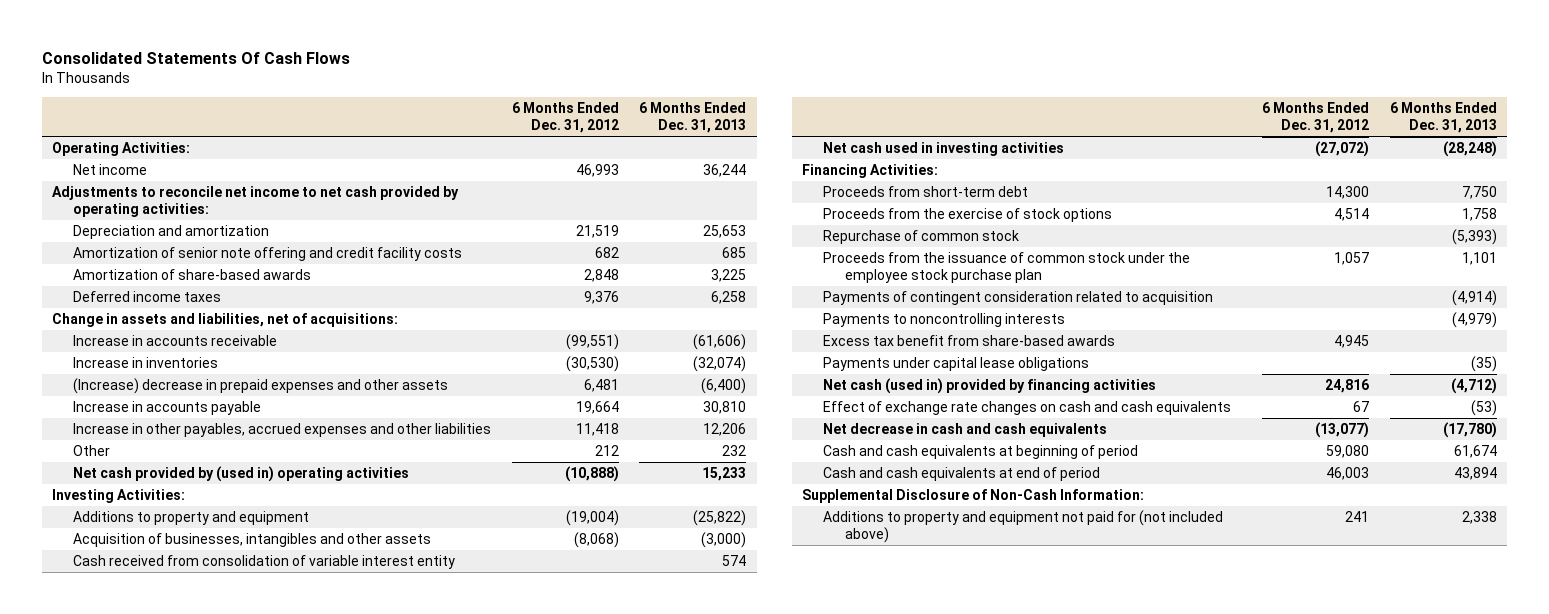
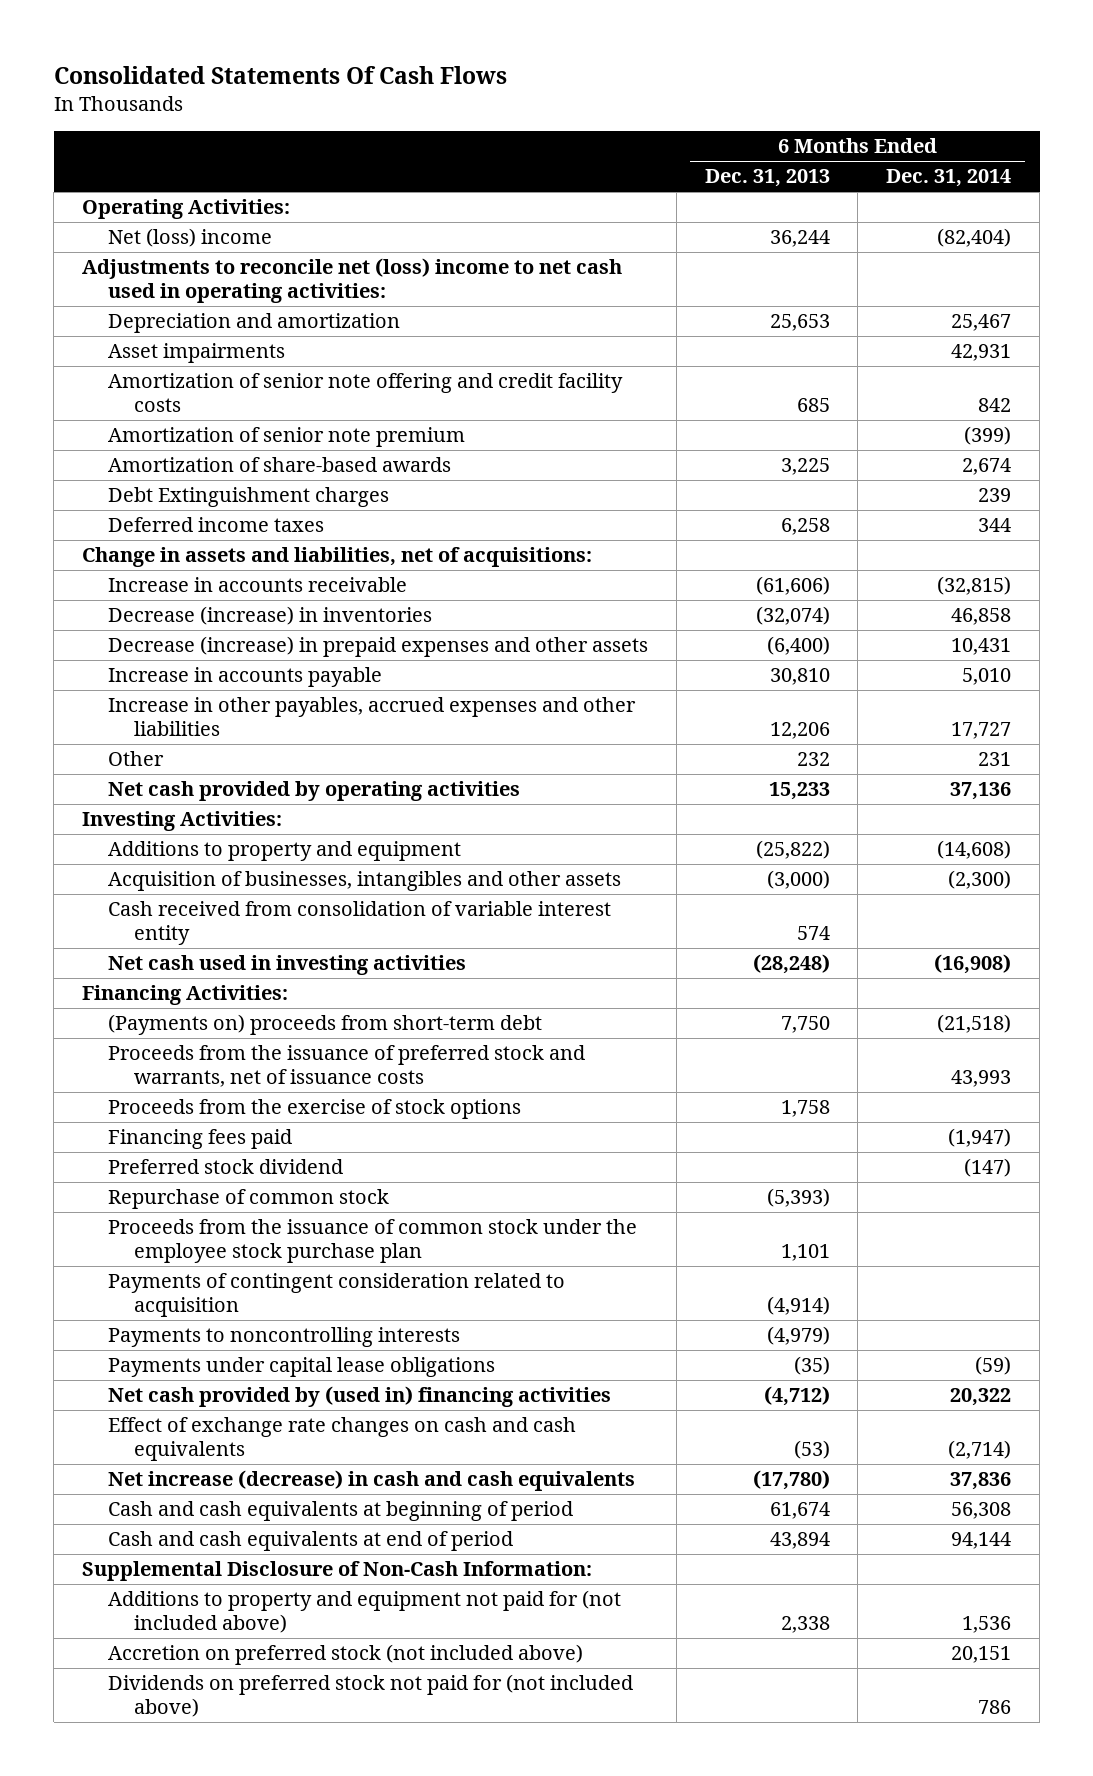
- | 6 Months Ended Dec. 31, 2012 | 6 Months Ended Dec. 31, 2013
+ | 6 Months Ended Dec. 31, 2013 | 6 Months Ended Dec. 31, 2014
- Net income | 46,993 | 36,244
- Adjustments to reconcile net income to net cash provided by operating activities:
+ Net (loss) income | 36,244 | (82,404)
+ Adjustments to reconcile net (loss) income to net cash used in operating activities:
+ Asset impairments | | 42,931
+ Amortization of senior note premium | | (399)
+ Debt Extinguishment charges | | 239
- Increase in inventories | (30,530) | (32,074)
- (Increase) decrease in prepaid expenses and other assets | 6,481 | (6,400)
+ Decrease (increase) in inventories | (32,074) | 46,858
+ Decrease (increase) in prepaid expenses and other assets | (6,400) | 10,431
- Net cash provided by (used in) operating activities | (10,888) | 15,233
+ Net cash provided by operating activities | 15,233 | 37,136
- Proceeds from short-term debt | 14,300 | 7,750
+ (Payments on) proceeds from short-term debt | 7,750 | (21,518)
+ Proceeds from the issuance of preferred stock and warrants, net of issuance costs | | 43,993
+ Financing fees paid | | (1,947)
+ Preferred stock dividend | | (147)
- Excess tax benefit from share-based awards | 4,945 |
- Net cash (used in) provided by financing activities | 24,816 | (4,712)
+ Net cash provided by (used in) financing activities | (4,712) | 20,322
- Net decrease in cash and cash equivalents | (13,077) | (17,780)
+ Net increase (decrease) in cash and cash equivalents | (17,780) | 37,836
+ Accretion on preferred stock (not included above) | | 20,151
+ Dividends on preferred stock not paid for (not included above) | | 786

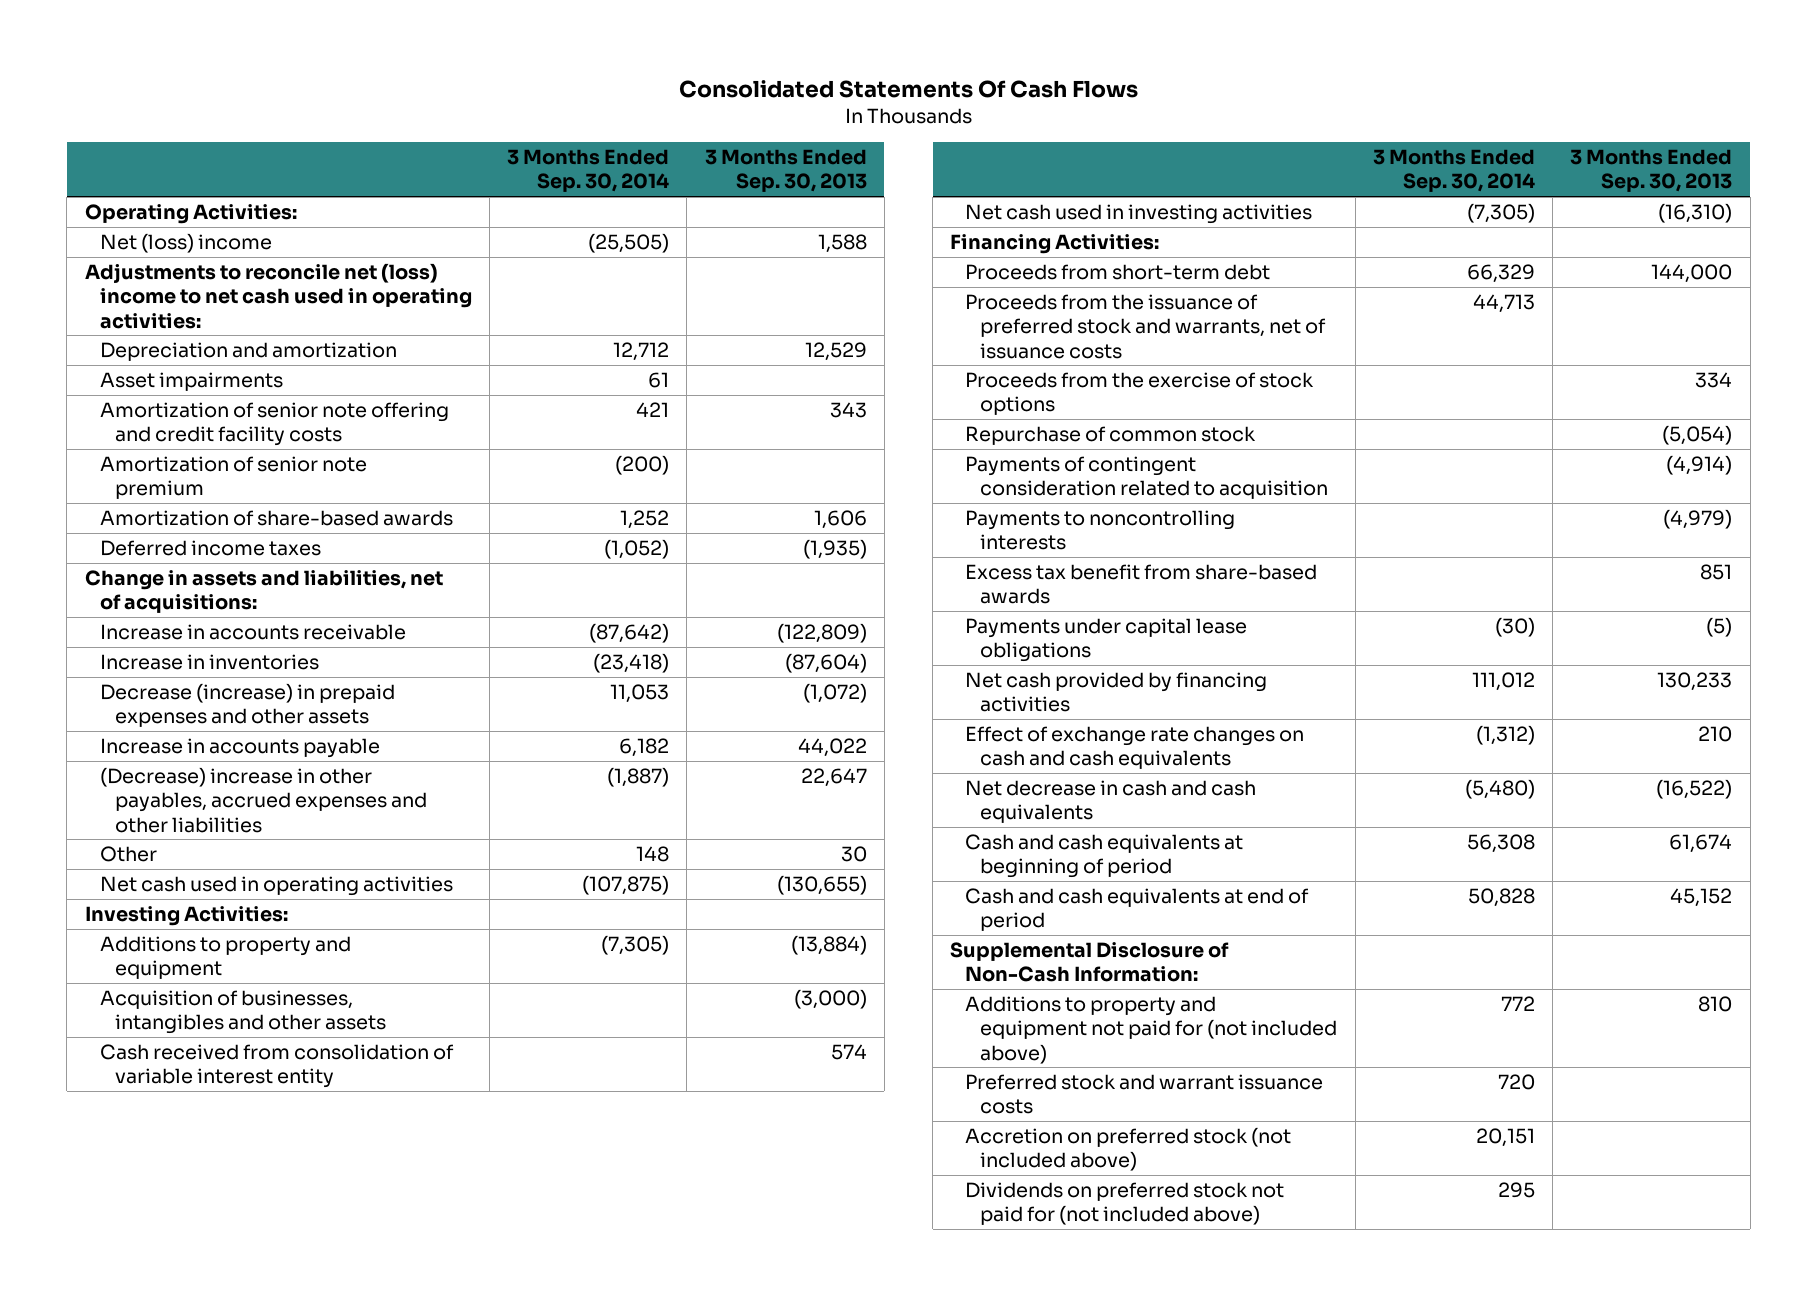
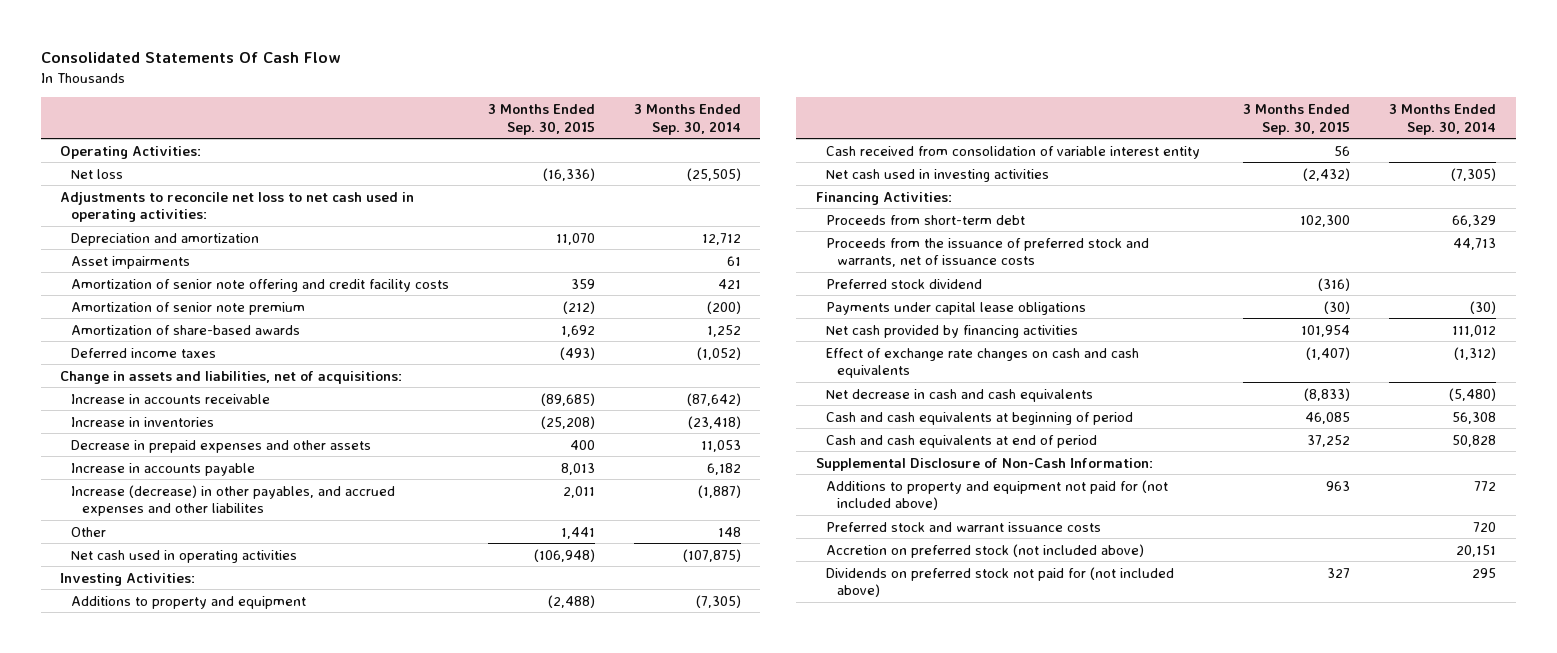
- Consolidated Statements Of Cash Flows
+ Consolidated Statements Of Cash Flow
- | 3 Months Ended Sep. 30, 2014 | 3 Months Ended Sep. 30, 2013
+ | 3 Months Ended Sep. 30, 2015 | 3 Months Ended Sep. 30, 2014
- Net (loss) income | (25,505) | 1,588
- Adjustments to reconcile net (loss) income to net cash used in operating activities:
+ Net loss | (16,336) | (25,505)
+ Adjustments to reconcile net loss to net cash used in operating activities:
- Decrease (increase) in prepaid expenses and other assets | 11,053 | (1,072)
+ Decrease in prepaid expenses and other assets | 400 | 11,053
- (Decrease) increase in other payables, accrued expenses and other liabilities | (1,887) | 22,647
+ Increase (decrease) in other payables, and accrued expenses and other liabilites | 2,011 | (1,887)
- Acquisition of businesses, intangibles and other assets | | (3,000)
- Proceeds from the exercise of stock options | | 334
- Repurchase of common stock | | (5,054)
- Payments of contingent consideration related to acquisition | | (4,914)
- Payments to noncontrolling interests | | (4,979)
- Excess tax benefit from share-based awards | | 851
+ Preferred stock dividend | (316) |

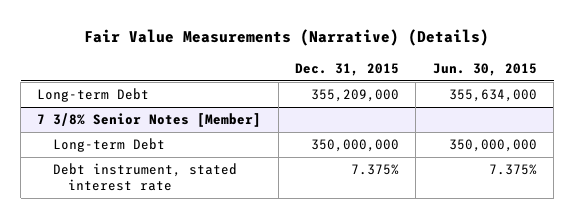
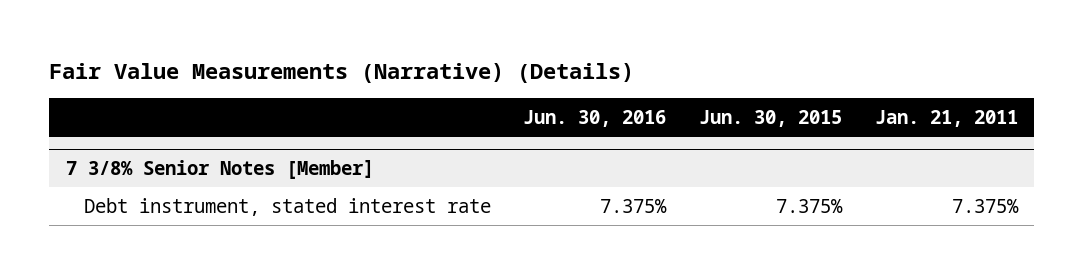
- | Dec. 31, 2015 | Jun. 30, 2015
+ | Jun. 30, 2016 | Jun. 30, 2015 | Jan. 21, 2011
- Long-term Debt | 355,209,000 | 355,634,000
@ 7 3/8% Senior Notes [Member]
- Long-term Debt | 350,000,000 | 350,000,000

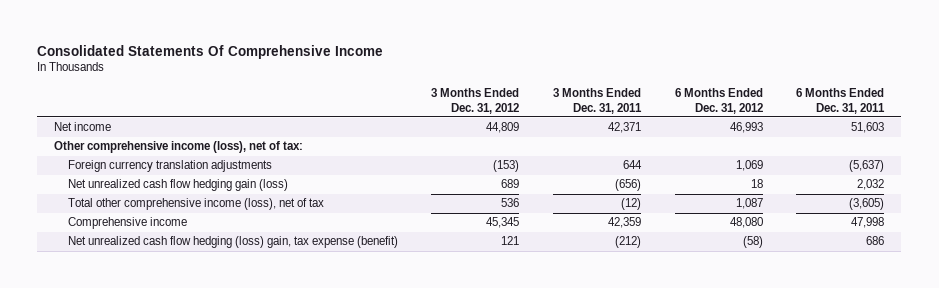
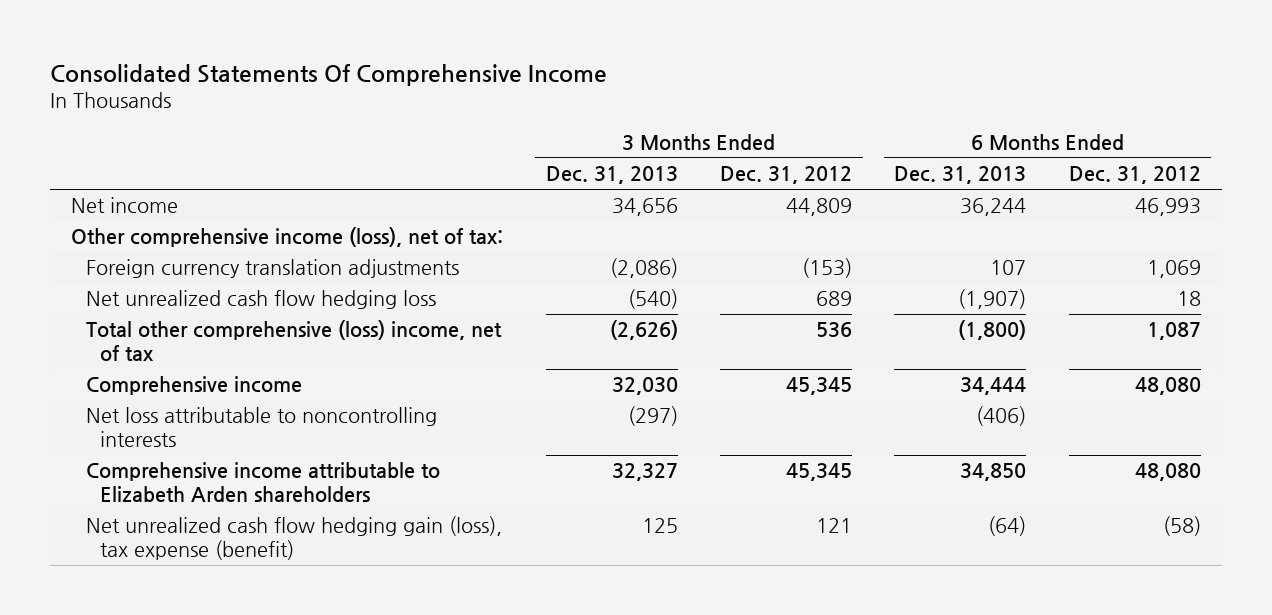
- | 3 Months Ended Dec. 31, 2012 | 3 Months Ended Dec. 31, 2011 | 6 Months Ended Dec. 31, 2012 | 6 Months Ended Dec. 31, 2011
+ | 3 Months Ended Dec. 31, 2013 | 3 Months Ended Dec. 31, 2012 | 6 Months Ended Dec. 31, 2013 | 6 Months Ended Dec. 31, 2012
- Net unrealized cash flow hedging gain (loss) | 689 | (656) | 18 | 2,032
- Total other comprehensive income (loss), net of tax | 536 | (12) | 1,087 | (3,605)
+ Net unrealized cash flow hedging loss | (540) | 689 | (1,907) | 18
+ Total other comprehensive (loss) income, net of tax | (2,626) | 536 | (1,800) | 1,087
- Net unrealized cash flow hedging (loss) gain, tax expense (benefit) | 121 | (212) | (58) | 686
+ Net loss attributable to noncontrolling interests | (297) | | (406) |
+ Comprehensive income attributable to Elizabeth Arden shareholders | 32,327 | 45,345 | 34,850 | 48,080
+ Net unrealized cash flow hedging gain (loss), tax expense (benefit) | 125 | 121 | (64) | (58)

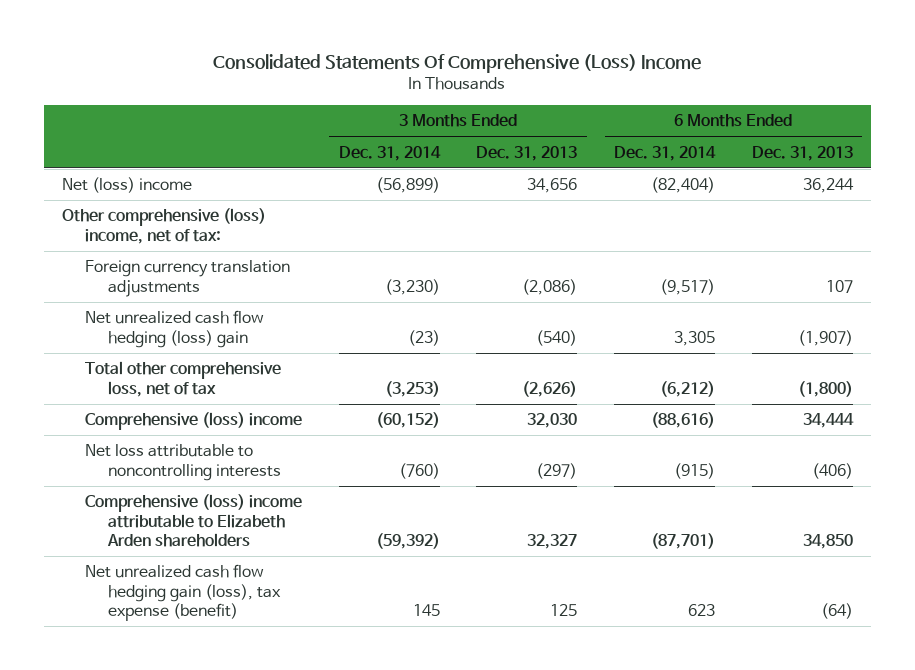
- Consolidated Statements Of Comprehensive Income
+ Consolidated Statements Of Comprehensive (Loss) Income
- | 3 Months Ended Dec. 31, 2013 | 3 Months Ended Dec. 31, 2012 | 6 Months Ended Dec. 31, 2013 | 6 Months Ended Dec. 31, 2012
+ | 3 Months Ended Dec. 31, 2014 | 3 Months Ended Dec. 31, 2013 | 6 Months Ended Dec. 31, 2014 | 6 Months Ended Dec. 31, 2013
- Net income | 34,656 | 44,809 | 36,244 | 46,993
- Other comprehensive income (loss), net of tax:
+ Net (loss) income | (56,899) | 34,656 | (82,404) | 36,244
+ Other comprehensive (loss) income, net of tax:
- Net unrealized cash flow hedging loss | (540) | 689 | (1,907) | 18
- Total other comprehensive (loss) income, net of tax | (2,626) | 536 | (1,800) | 1,087
- Comprehensive income | 32,030 | 45,345 | 34,444 | 48,080
+ Net unrealized cash flow hedging (loss) gain | (23) | (540) | 3,305 | (1,907)
+ Total other comprehensive loss, net of tax | (3,253) | (2,626) | (6,212) | (1,800)
+ Comprehensive (loss) income | (60,152) | 32,030 | (88,616) | 34,444
- Comprehensive income attributable to Elizabeth Arden shareholders | 32,327 | 45,345 | 34,850 | 48,080
+ Comprehensive (loss) income attributable to Elizabeth Arden shareholders | (59,392) | 32,327 | (87,701) | 34,850

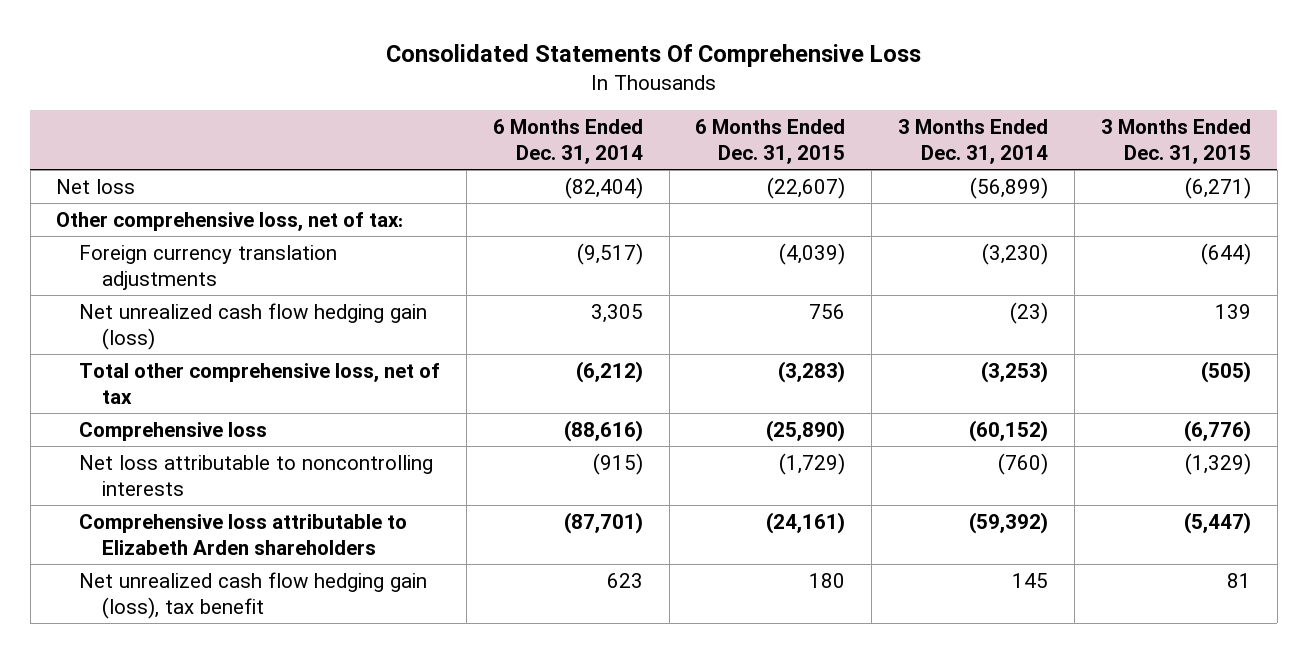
- Consolidated Statements Of Comprehensive (Loss) Income
+ Consolidated Statements Of Comprehensive Loss
- | 3 Months Ended Dec. 31, 2014 | 3 Months Ended Dec. 31, 2013 | 6 Months Ended Dec. 31, 2014 | 6 Months Ended Dec. 31, 2013
+ | 6 Months Ended Dec. 31, 2014 | 6 Months Ended Dec. 31, 2015 | 3 Months Ended Dec. 31, 2014 | 3 Months Ended Dec. 31, 2015
- Net (loss) income | (56,899) | 34,656 | (82,404) | 36,244
- Other comprehensive (loss) income, net of tax:
+ Net loss | (82,404) | (22,607) | (56,899) | (6,271)
+ Other comprehensive loss, net of tax:
- Net unrealized cash flow hedging (loss) gain | (23) | (540) | 3,305 | (1,907)
+ Net unrealized cash flow hedging gain (loss) | 3,305 | 756 | (23) | 139
- Comprehensive (loss) income | (60,152) | 32,030 | (88,616) | 34,444
+ Comprehensive loss | (88,616) | (25,890) | (60,152) | (6,776)
- Comprehensive (loss) income attributable to Elizabeth Arden shareholders | (59,392) | 32,327 | (87,701) | 34,850
- Net unrealized cash flow hedging gain (loss), tax expense (benefit) | 145 | 125 | 623 | (64)
+ Comprehensive loss attributable to Elizabeth Arden shareholders | (87,701) | (24,161) | (59,392) | (5,447)
+ Net unrealized cash flow hedging gain (loss), tax benefit | 623 | 180 | 145 | 81

